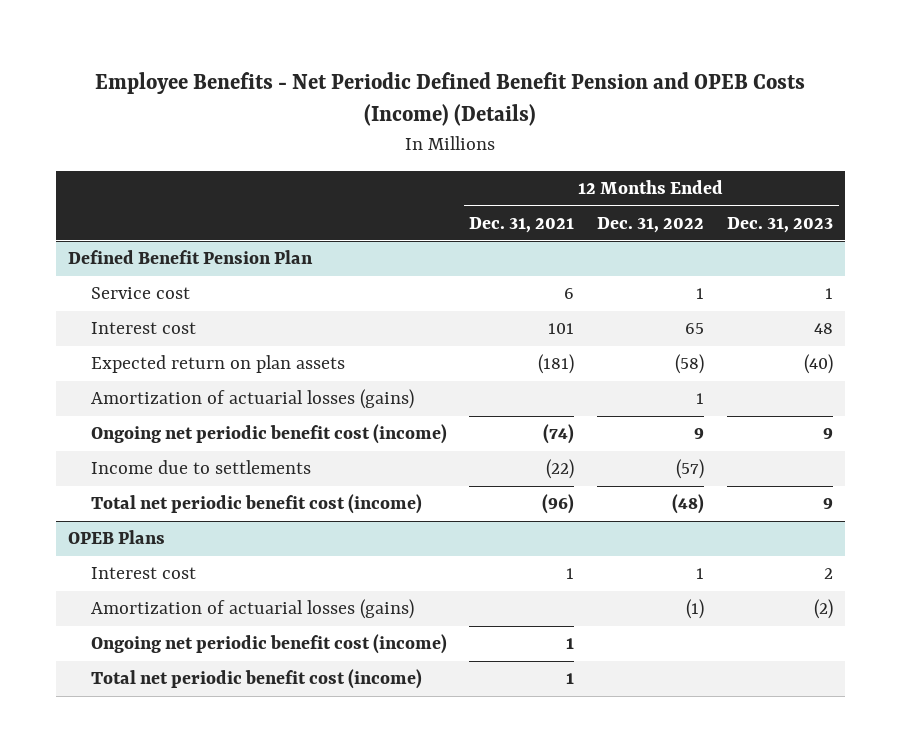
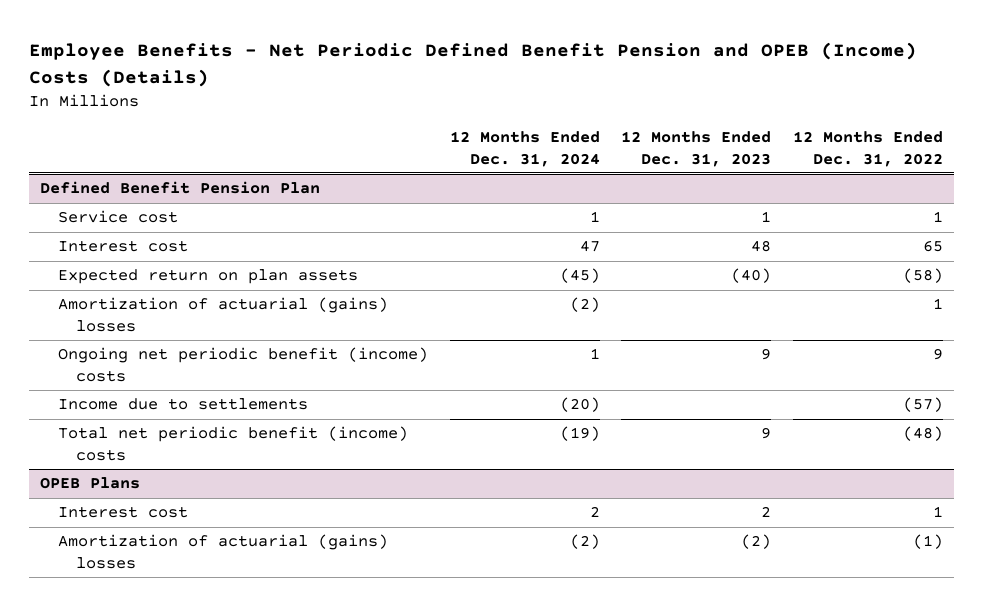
- Employee Benefits - Net Periodic Defined Benefit Pension and OPEB Costs (Income) (Details)
+ Employee Benefits - Net Periodic Defined Benefit Pension and OPEB (Income) Costs (Details)
- | 12 Months Ended Dec. 31, 2021 | 12 Months Ended Dec. 31, 2022 | 12 Months Ended Dec. 31, 2023
+ | 12 Months Ended Dec. 31, 2024 | 12 Months Ended Dec. 31, 2023 | 12 Months Ended Dec. 31, 2022
@ Defined Benefit Pension Plan
- Amortization of actuarial losses (gains) | | 1 |
- Ongoing net periodic benefit cost (income) | (74) | 9 | 9
+ Amortization of actuarial (gains) losses | (2) | | 1
+ Ongoing net periodic benefit (income) costs | 1 | 9 | 9
- Total net periodic benefit cost (income) | (96) | (48) | 9
+ Total net periodic benefit (income) costs | (19) | 9 | (48)
@ OPEB Plans
- Amortization of actuarial losses (gains) | | (1) | (2)
- Ongoing net periodic benefit cost (income) | 1 | |
- Total net periodic benefit cost (income) | 1 | |
+ Amortization of actuarial (gains) losses | (2) | (2) | (1)

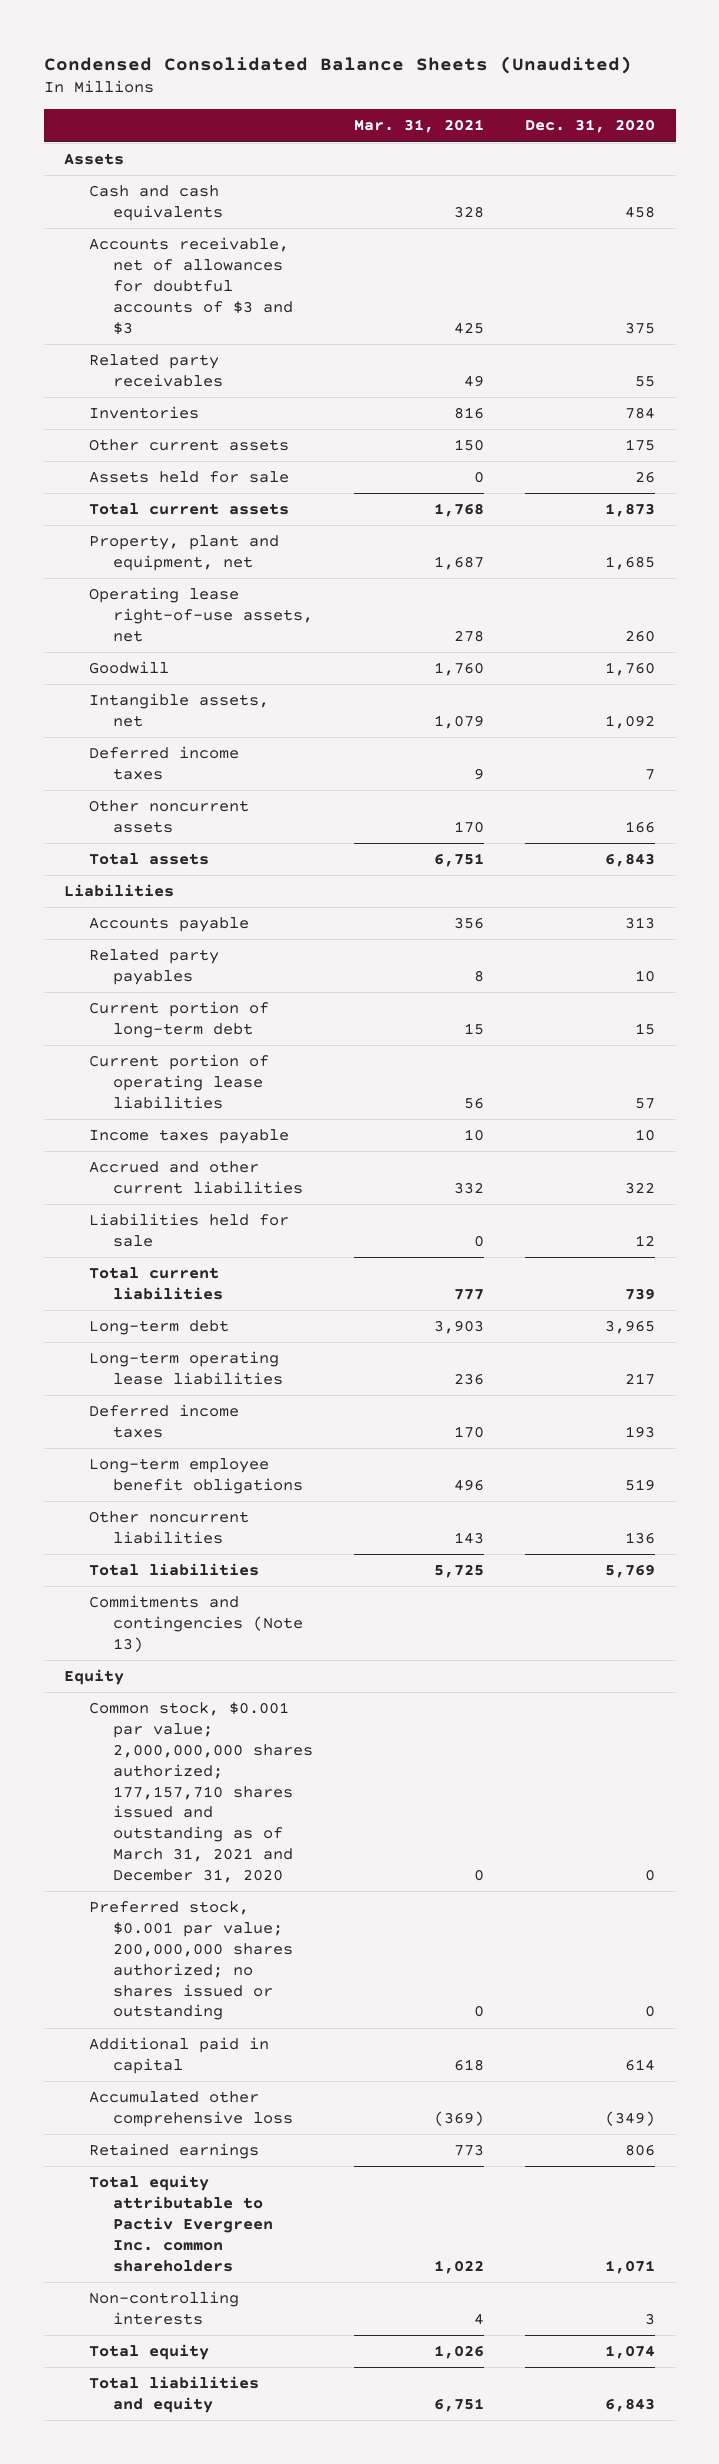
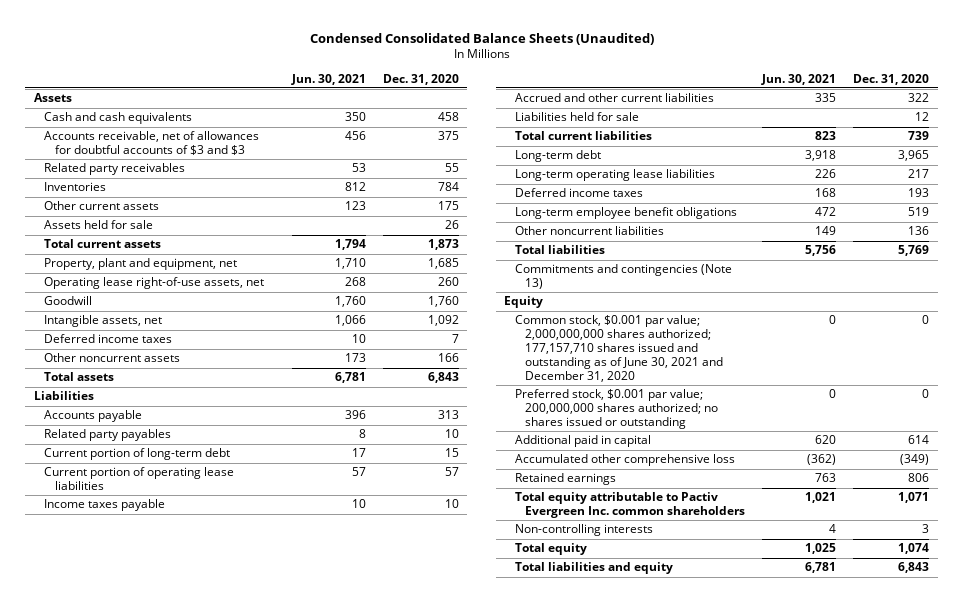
- | Mar. 31, 2021 | Dec. 31, 2020
+ | Jun. 30, 2021 | Dec. 31, 2020
- Common stock, $0.001 par value; 2,000,000,000 shares authorized; 177,157,710 shares issued and outstanding as of March 31, 2021 and December 31, 2020 | 0 | 0
+ Common stock, $0.001 par value; 2,000,000,000 shares authorized; 177,157,710 shares issued and outstanding as of June 30, 2021 and December 31, 2020 | 0 | 0

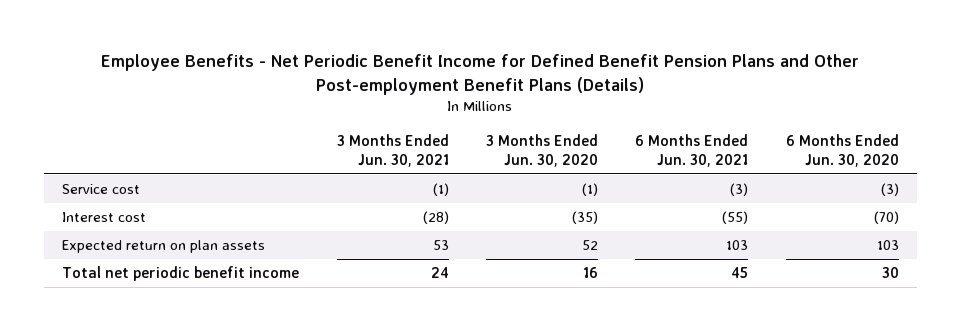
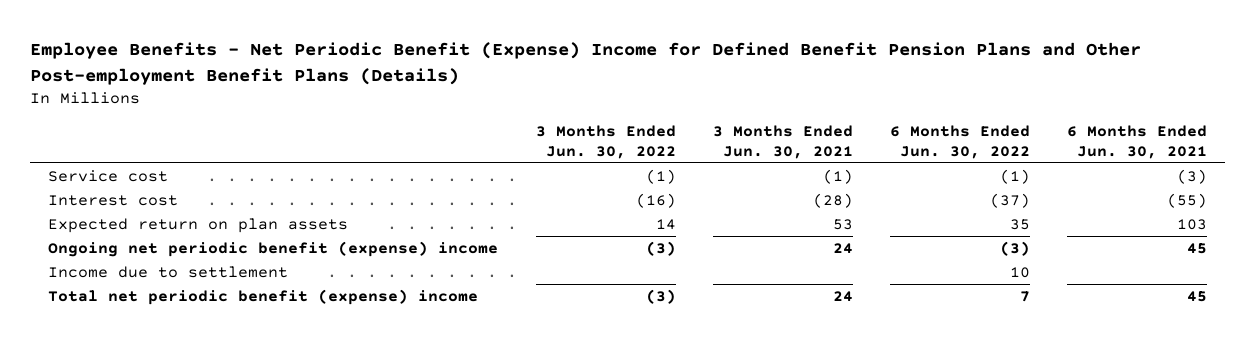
- Employee Benefits - Net Periodic Benefit Income for Defined Benefit Pension Plans and Other Post-employment Benefit Plans (Details)
+ Employee Benefits - Net Periodic Benefit (Expense) Income for Defined Benefit Pension Plans and Other Post-employment Benefit Plans (Details)
- | 3 Months Ended Jun. 30, 2021 | 3 Months Ended Jun. 30, 2020 | 6 Months Ended Jun. 30, 2021 | 6 Months Ended Jun. 30, 2020
+ | 3 Months Ended Jun. 30, 2022 | 3 Months Ended Jun. 30, 2021 | 6 Months Ended Jun. 30, 2022 | 6 Months Ended Jun. 30, 2021
- Total net periodic benefit income | 24 | 16 | 45 | 30
+ Ongoing net periodic benefit (expense) income | (3) | 24 | (3) | 45
+ Income due to settlement | | | 10 |
+ Total net periodic benefit (expense) income | (3) | 24 | 7 | 45

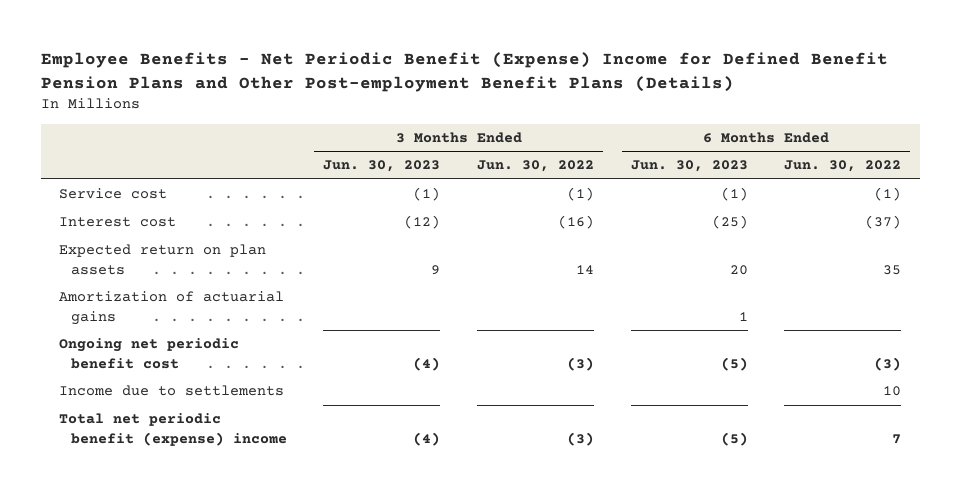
- | 3 Months Ended Jun. 30, 2022 | 3 Months Ended Jun. 30, 2021 | 6 Months Ended Jun. 30, 2022 | 6 Months Ended Jun. 30, 2021
+ | 3 Months Ended Jun. 30, 2023 | 3 Months Ended Jun. 30, 2022 | 6 Months Ended Jun. 30, 2023 | 6 Months Ended Jun. 30, 2022
- Ongoing net periodic benefit (expense) income | (3) | 24 | (3) | 45
- Income due to settlement | | | 10 |
+ Amortization of actuarial gains | | | 1 |
+ Ongoing net periodic benefit cost | (4) | (3) | (5) | (3)
+ Income due to settlements | | | | 10

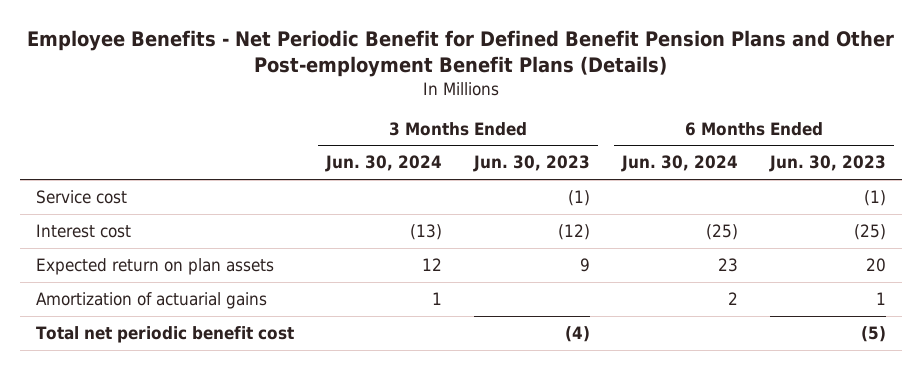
- Employee Benefits - Net Periodic Benefit (Expense) Income for Defined Benefit Pension Plans and Other Post-employment Benefit Plans (Details)
+ Employee Benefits - Net Periodic Benefit for Defined Benefit Pension Plans and Other Post-employment Benefit Plans (Details)
- | 3 Months Ended Jun. 30, 2023 | 3 Months Ended Jun. 30, 2022 | 6 Months Ended Jun. 30, 2023 | 6 Months Ended Jun. 30, 2022
+ | 3 Months Ended Jun. 30, 2024 | 3 Months Ended Jun. 30, 2023 | 6 Months Ended Jun. 30, 2024 | 6 Months Ended Jun. 30, 2023
- Ongoing net periodic benefit cost | (4) | (3) | (5) | (3)
- Income due to settlements | | | | 10
- Total net periodic benefit (expense) income | (4) | (3) | (5) | 7
+ Total net periodic benefit cost | | (4) | | (5)

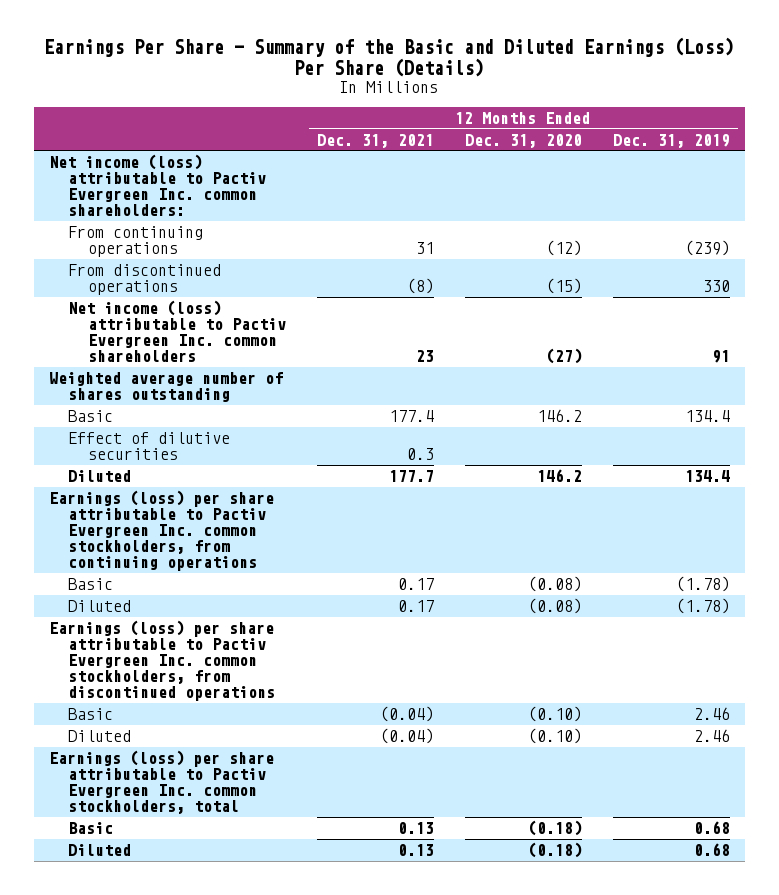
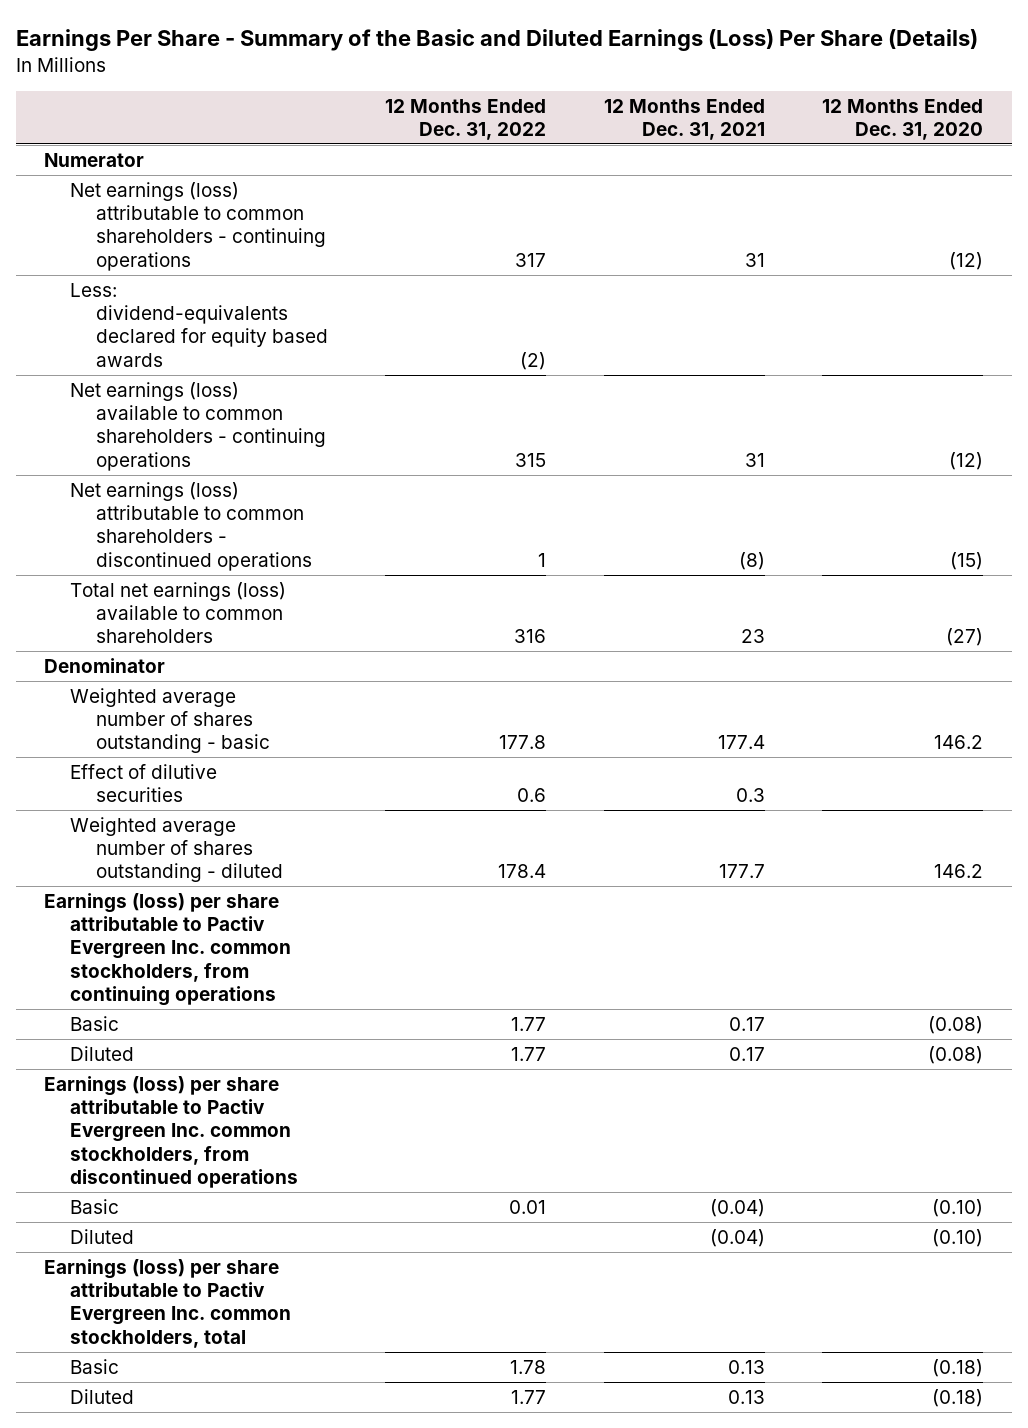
- | 12 Months Ended Dec. 31, 2021 | 12 Months Ended Dec. 31, 2020 | 12 Months Ended Dec. 31, 2019
+ | 12 Months Ended Dec. 31, 2022 | 12 Months Ended Dec. 31, 2021 | 12 Months Ended Dec. 31, 2020
- Net income (loss) attributable to Pactiv Evergreen Inc. common shareholders:
- From continuing operations | 31 | (12) | (239)
- From discontinued operations | (8) | (15) | 330
- Net income (loss) attributable to Pactiv Evergreen Inc. common shareholders | 23 | (27) | 91
- Weighted average number of shares outstanding
- Basic | 177.4 | 146.2 | 134.4
+ Numerator
+ Net earnings (loss) attributable to common shareholders - continuing operations | 317 | 31 | (12)
+ Less: dividend-equivalents declared for equity based awards | (2) | |
+ Net earnings (loss) available to common shareholders - continuing operations | 315 | 31 | (12)
+ Net earnings (loss) attributable to common shareholders - discontinued operations | 1 | (8) | (15)
+ Total net earnings (loss) available to common shareholders | 316 | 23 | (27)
+ Denominator
+ Weighted average number of shares outstanding - basic | 177.8 | 177.4 | 146.2
- Diluted | 177.7 | 146.2 | 134.4
+ Weighted average number of shares outstanding - diluted | 178.4 | 177.7 | 146.2

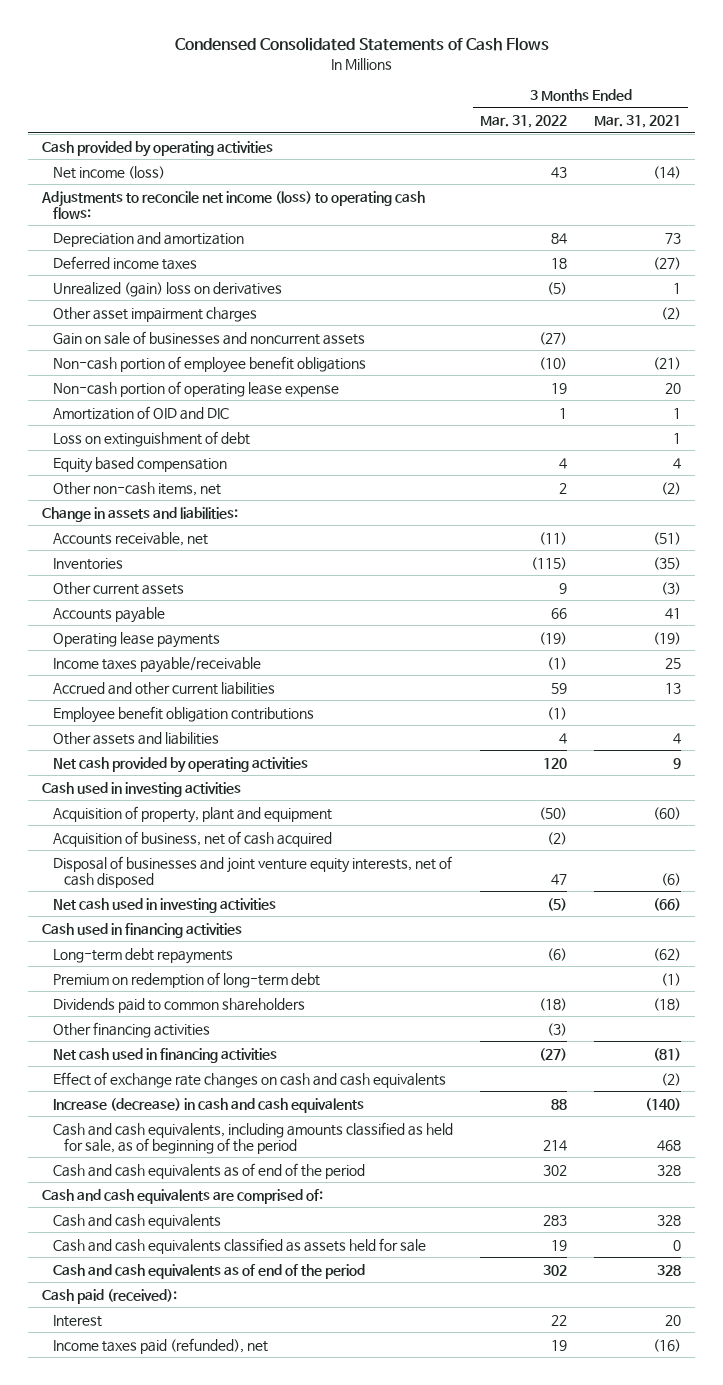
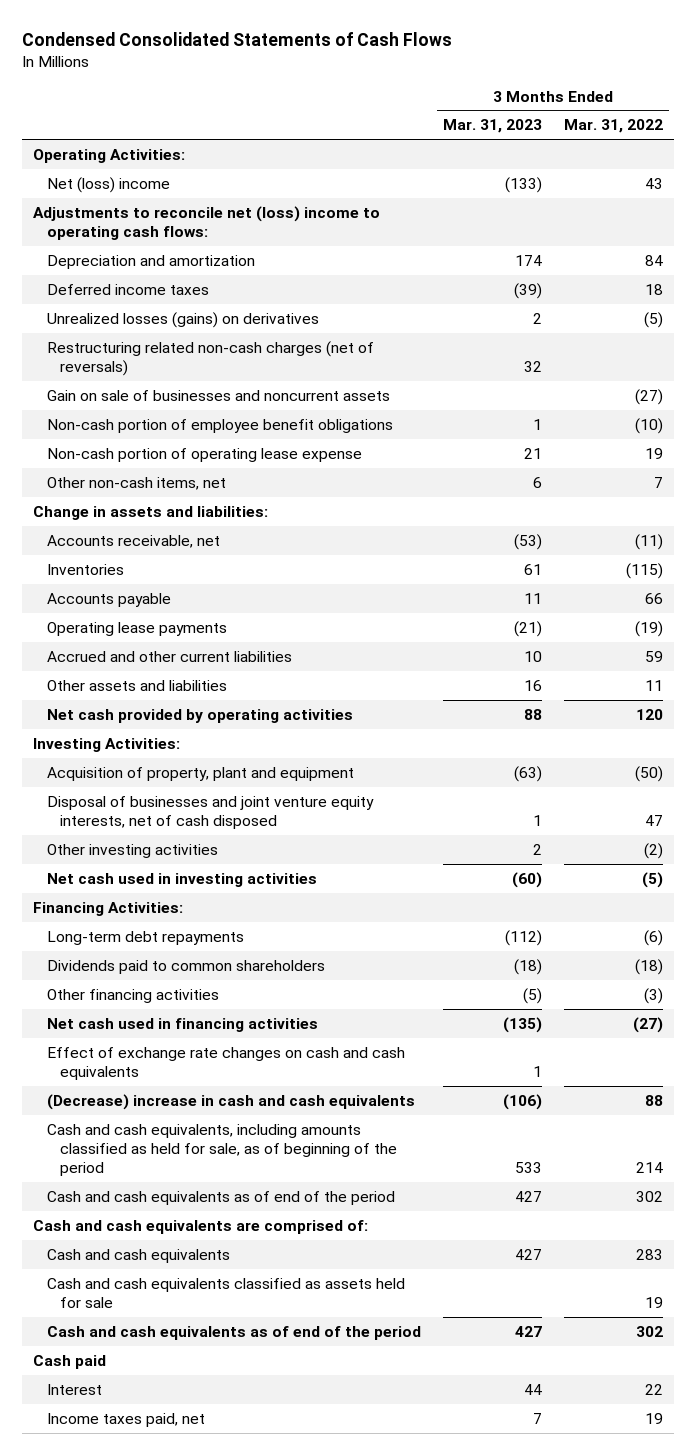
- | 3 Months Ended Mar. 31, 2022 | 3 Months Ended Mar. 31, 2021
+ | 3 Months Ended Mar. 31, 2023 | 3 Months Ended Mar. 31, 2022
- Cash provided by operating activities
- Net income (loss) | 43 | (14)
- Adjustments to reconcile net income (loss) to operating cash flows:
+ Operating Activities:
+ Net (loss) income | (133) | 43
+ Adjustments to reconcile net (loss) income to operating cash flows:
- Unrealized (gain) loss on derivatives | (5) | 1
- Other asset impairment charges | | (2)
+ Unrealized losses (gains) on derivatives | 2 | (5)
+ Restructuring related non-cash charges (net of reversals) | 32 |
- Amortization of OID and DIC | 1 | 1
- Loss on extinguishment of debt | | 1
- Equity based compensation | 4 | 4
- Other non-cash items, net | 2 | (2)
+ Other non-cash items, net | 6 | 7
- Other current assets | 9 | (3)
- Income taxes payable/receivable | (1) | 25
- Employee benefit obligation contributions | (1) |
- Other assets and liabilities | 4 | 4
+ Other assets and liabilities | 16 | 11
- Cash used in investing activities
+ Investing Activities:
- Acquisition of business, net of cash acquired | (2) |
+ Other investing activities | 2 | (2)
- Cash used in financing activities
+ Financing Activities:
- Premium on redemption of long-term debt | | (1)
- Increase (decrease) in cash and cash equivalents | 88 | (140)
+ (Decrease) increase in cash and cash equivalents | (106) | 88
- Cash paid (received):
+ Cash paid
- Income taxes paid (refunded), net | 19 | (16)
+ Income taxes paid, net | 7 | 19

